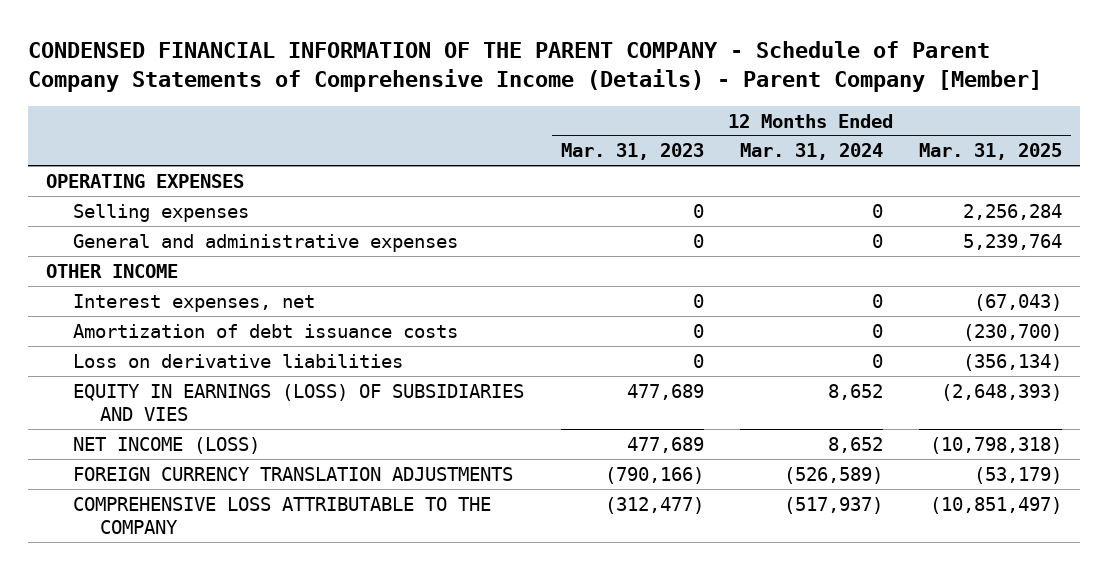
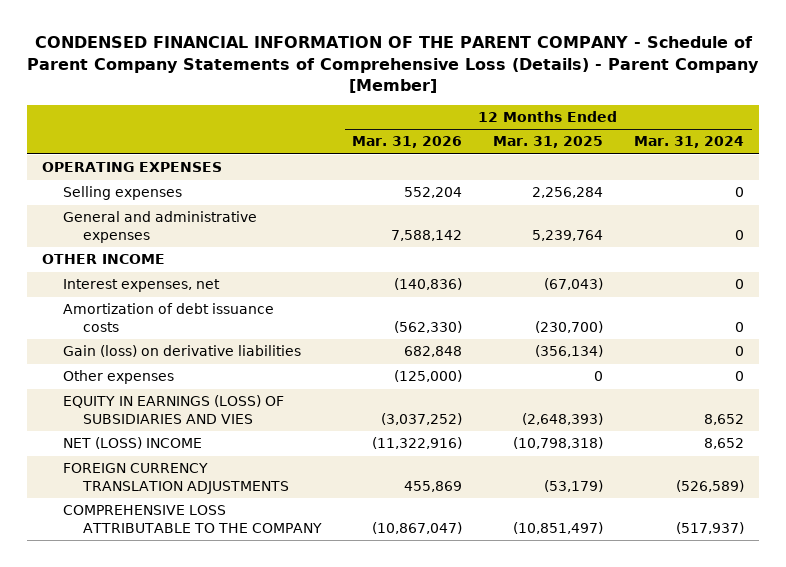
- CONDENSED FINANCIAL INFORMATION OF THE PARENT COMPANY - Schedule of Parent Company Statements of Comprehensive Income (Details) - Parent Company [Member]
+ CONDENSED FINANCIAL INFORMATION OF THE PARENT COMPANY - Schedule of Parent Company Statements of Comprehensive Loss (Details) - Parent Company [Member]
- | 12 Months Ended Mar. 31, 2023 | 12 Months Ended Mar. 31, 2024 | 12 Months Ended Mar. 31, 2025
+ | 12 Months Ended Mar. 31, 2026 | 12 Months Ended Mar. 31, 2025 | 12 Months Ended Mar. 31, 2024
- Loss on derivative liabilities | 0 | 0 | (356,134)
+ Gain (loss) on derivative liabilities | 682,848 | (356,134) | 0
+ Other expenses | (125,000) | 0 | 0
- NET INCOME (LOSS) | 477,689 | 8,652 | (10,798,318)
+ NET (LOSS) INCOME | (11,322,916) | (10,798,318) | 8,652

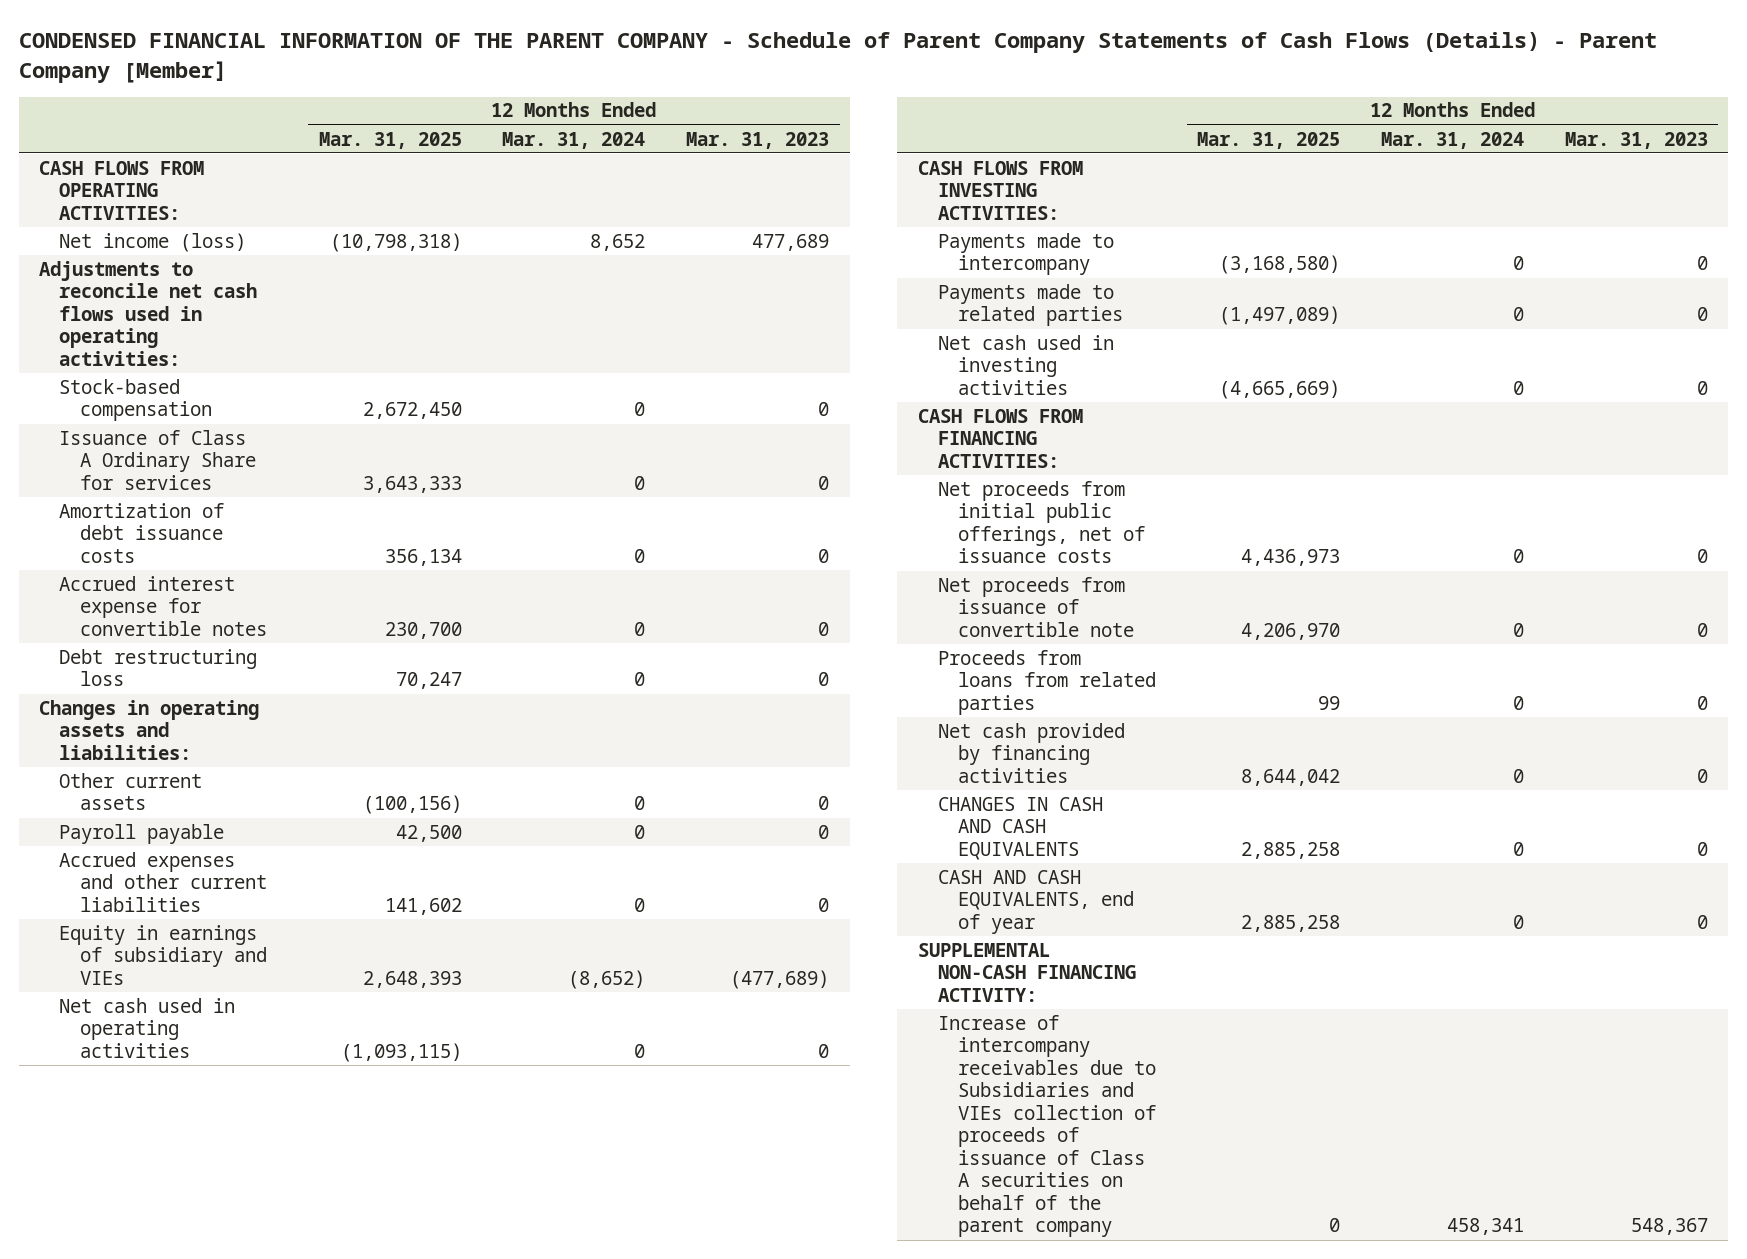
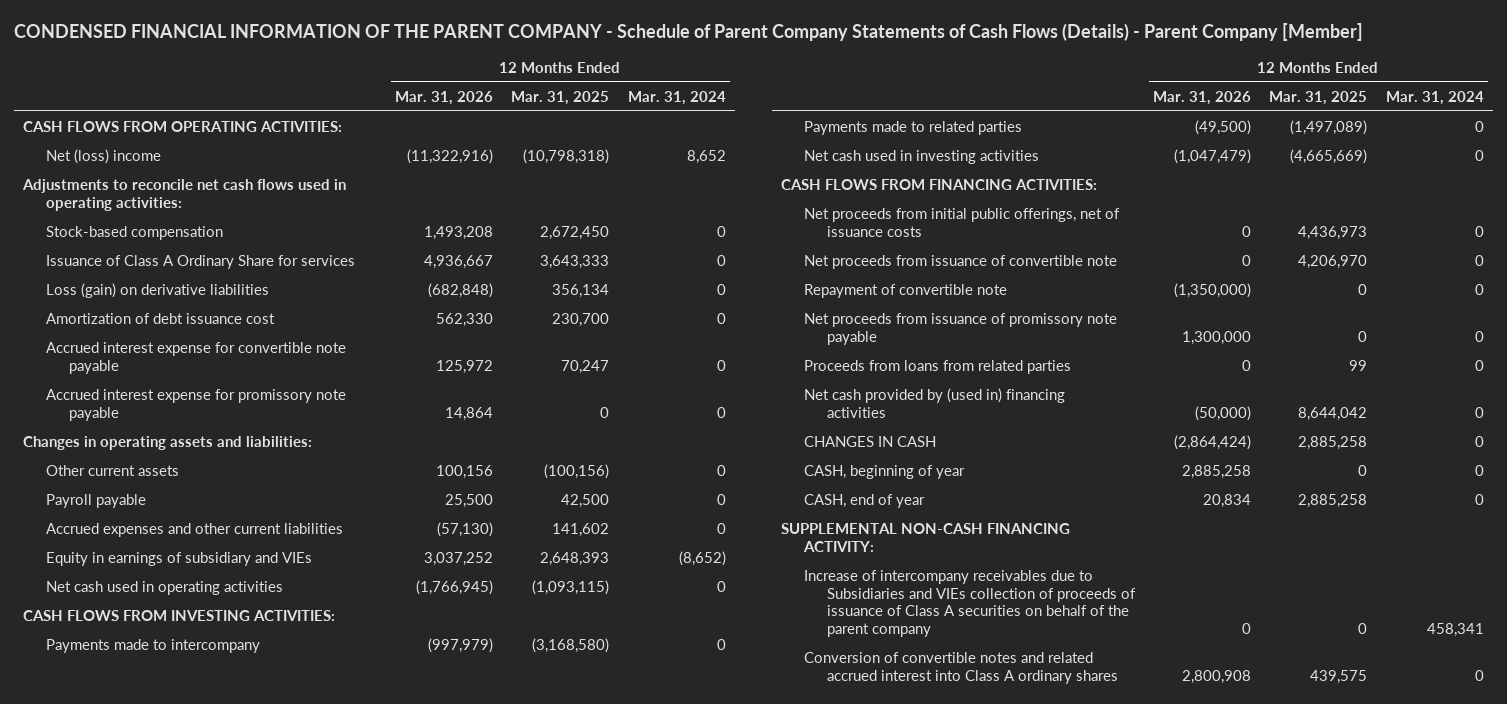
- | 12 Months Ended Mar. 31, 2025 | 12 Months Ended Mar. 31, 2024 | 12 Months Ended Mar. 31, 2023
+ | 12 Months Ended Mar. 31, 2026 | 12 Months Ended Mar. 31, 2025 | 12 Months Ended Mar. 31, 2024
- Net income (loss) | (10,798,318) | 8,652 | 477,689
+ Net (loss) income | (11,322,916) | (10,798,318) | 8,652
- Amortization of debt issuance costs | 356,134 | 0 | 0
- Accrued interest expense for convertible notes | 230,700 | 0 | 0
- Debt restructuring loss | 70,247 | 0 | 0
+ Loss (gain) on derivative liabilities | (682,848) | 356,134 | 0
+ Amortization of debt issuance cost | 562,330 | 230,700 | 0
+ Accrued interest expense for convertible note payable | 125,972 | 70,247 | 0
+ Accrued interest expense for promissory note payable | 14,864 | 0 | 0
+ Repayment of convertible note | (1,350,000) | 0 | 0
+ Net proceeds from issuance of promissory note payable | 1,300,000 | 0 | 0
- Net cash provided by financing activities | 8,644,042 | 0 | 0
- CHANGES IN CASH AND CASH EQUIVALENTS | 2,885,258 | 0 | 0
- CASH AND CASH EQUIVALENTS, end of year | 2,885,258 | 0 | 0
+ Net cash provided by (used in) financing activities | (50,000) | 8,644,042 | 0
+ CHANGES IN CASH | (2,864,424) | 2,885,258 | 0
+ CASH, beginning of year | 2,885,258 | 0 | 0
+ CASH, end of year | 20,834 | 2,885,258 | 0
+ Conversion of convertible notes and related accrued interest into Class A ordinary shares | 2,800,908 | 439,575 | 0

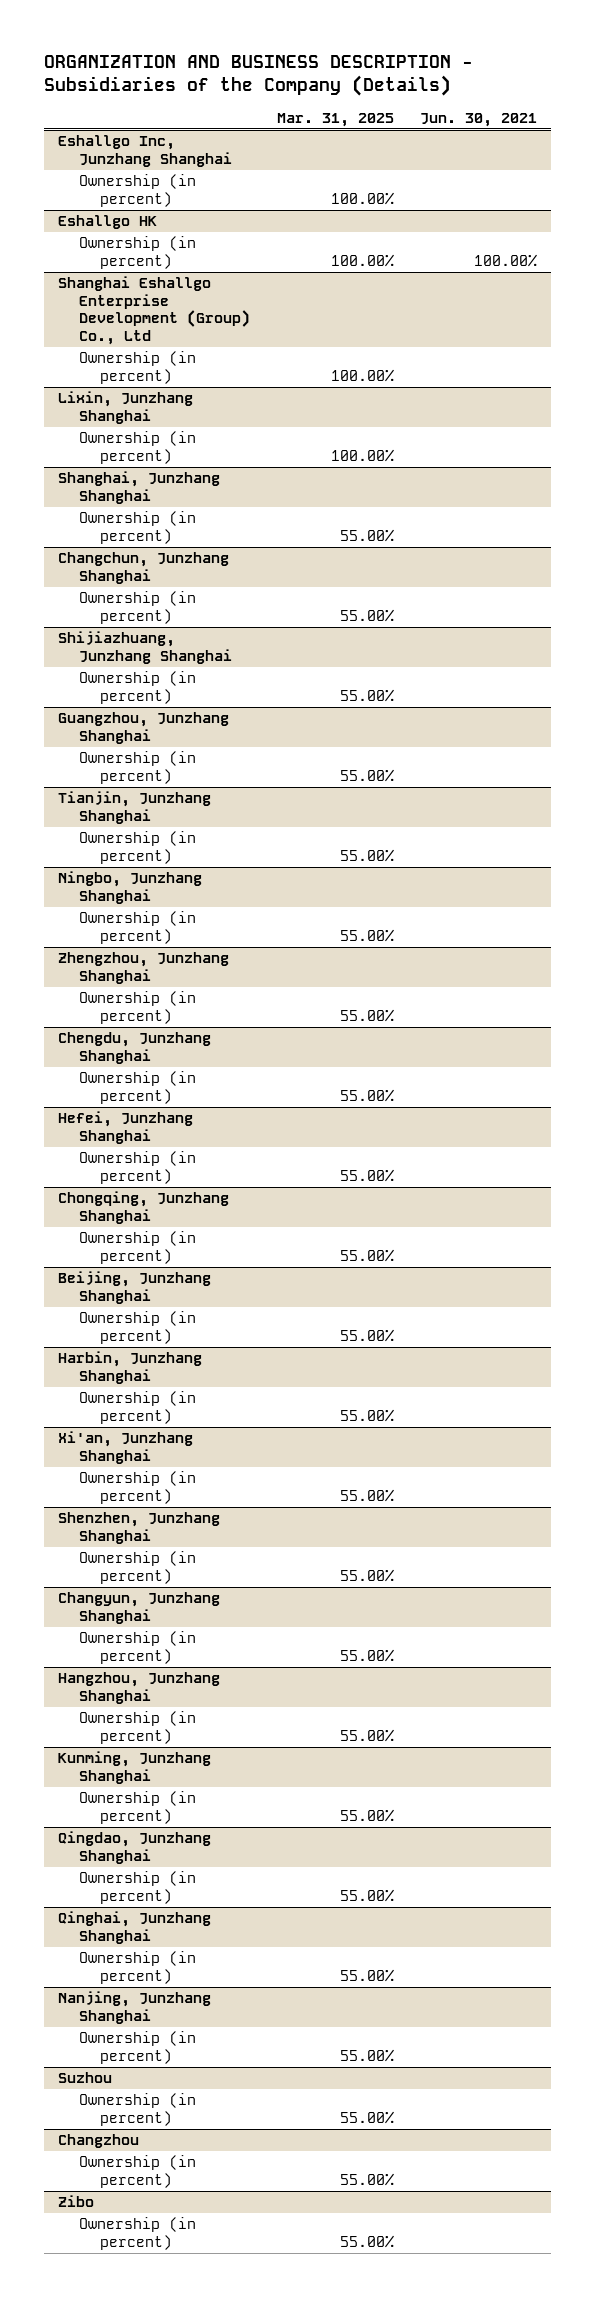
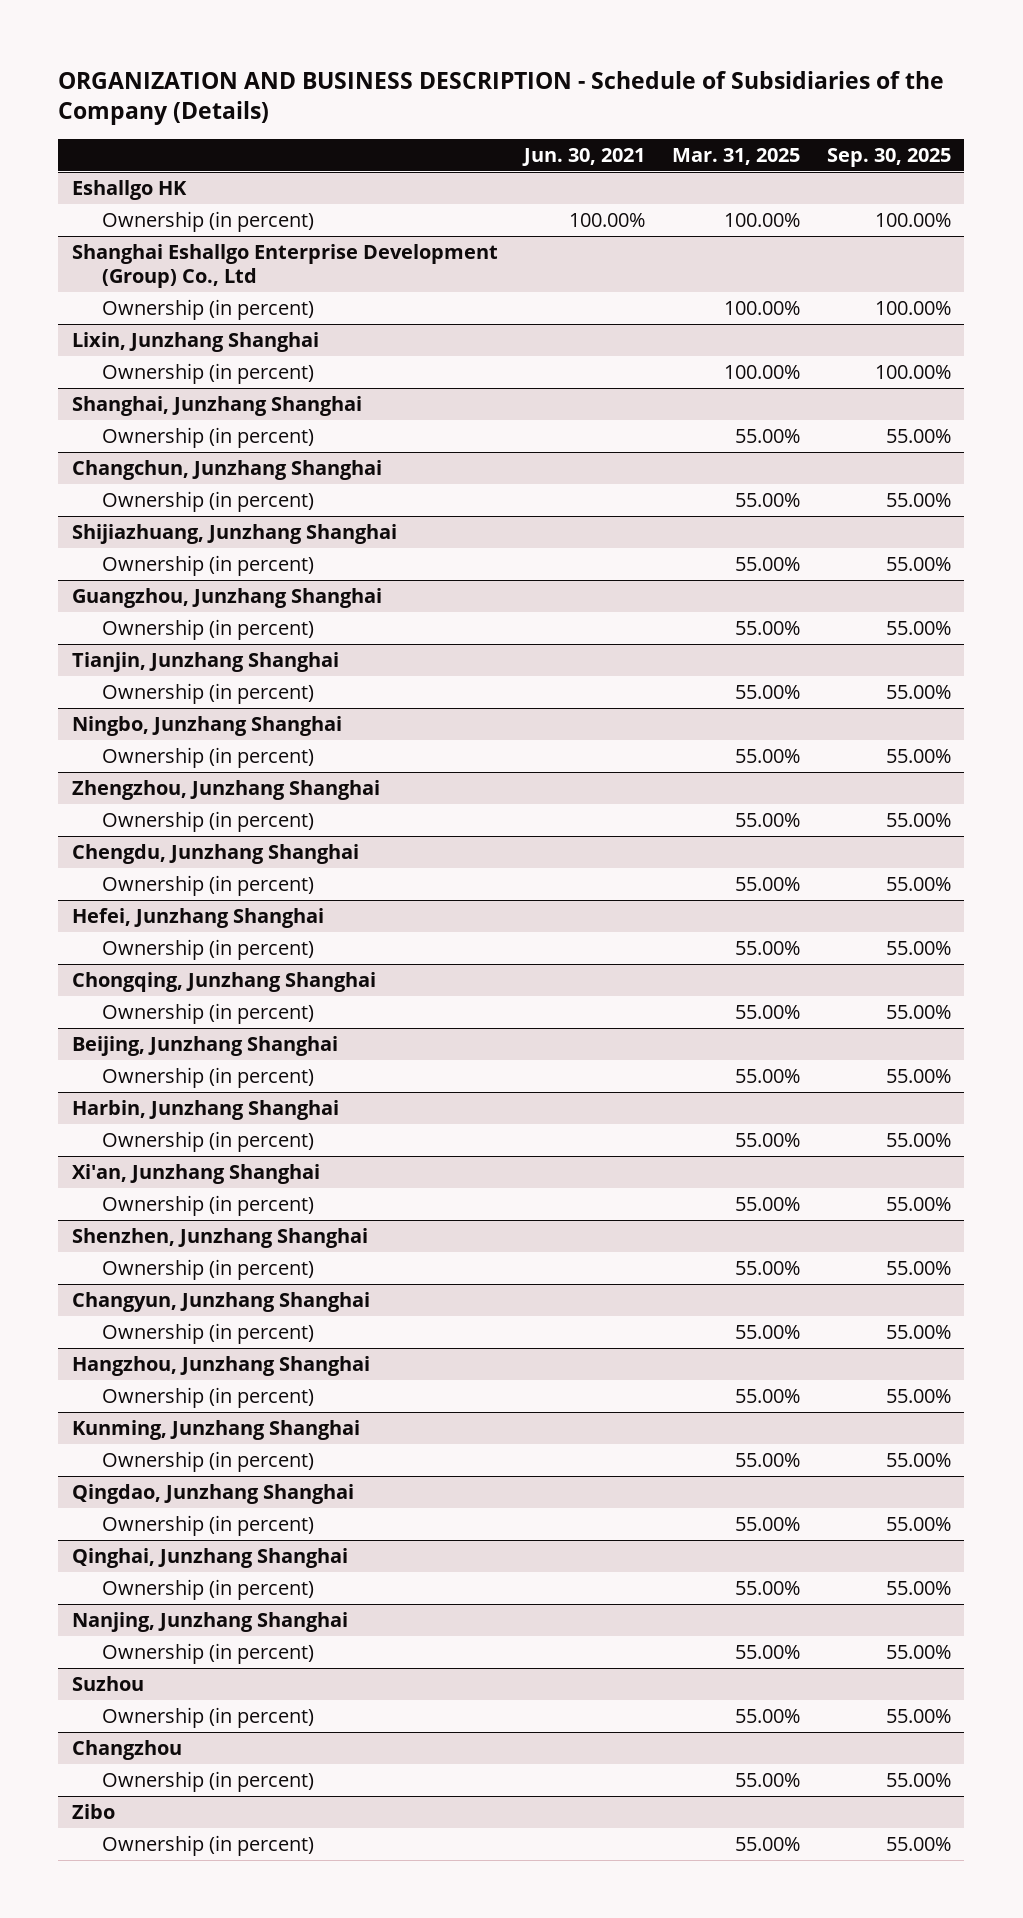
- ORGANIZATION AND BUSINESS DESCRIPTION - Subsidiaries of the Company (Details)
+ ORGANIZATION AND BUSINESS DESCRIPTION - Schedule of Subsidiaries of the Company (Details)
- | Mar. 31, 2025 | Jun. 30, 2021
+ | Jun. 30, 2021 | Mar. 31, 2025 | Sep. 30, 2025
- Eshallgo Inc, Junzhang Shanghai
- Ownership (in percent) | 100.00% |

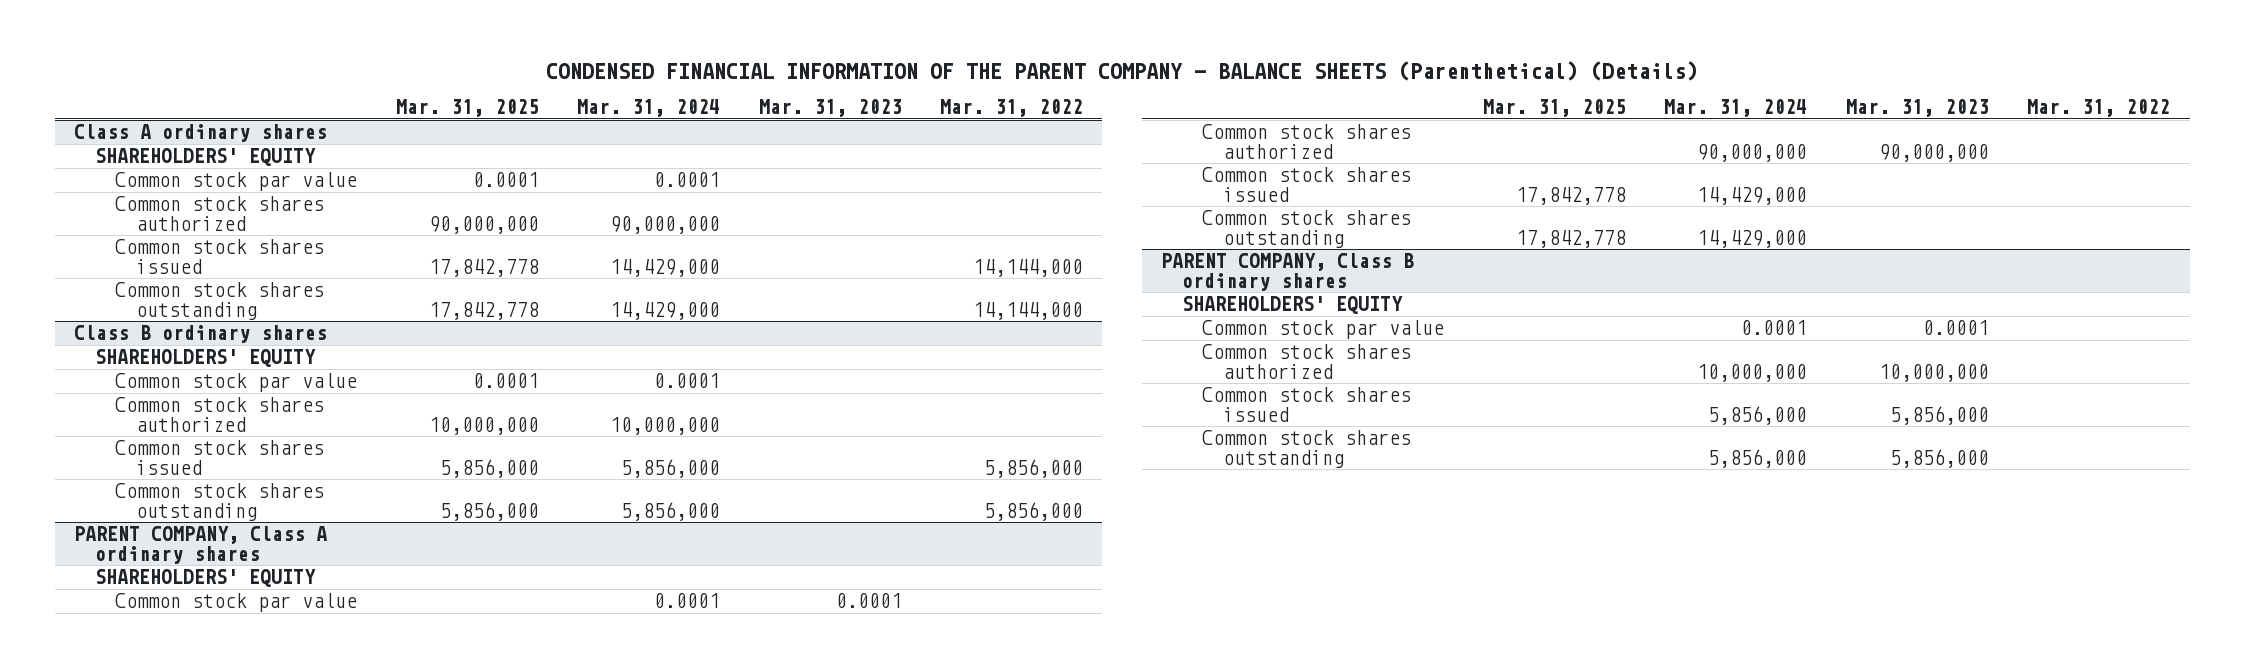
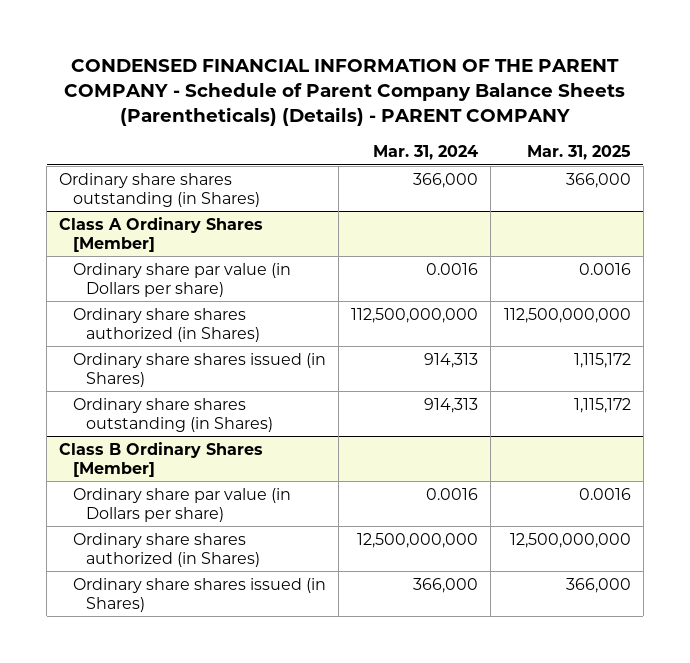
- CONDENSED FINANCIAL INFORMATION OF THE PARENT COMPANY - BALANCE SHEETS (Parenthetical) (Details)
+ CONDENSED FINANCIAL INFORMATION OF THE PARENT COMPANY - Schedule of Parent Company Balance Sheets (Parentheticals) (Details) - PARENT COMPANY
- | Mar. 31, 2025 | Mar. 31, 2024 | Mar. 31, 2023 | Mar. 31, 2022
+ | Mar. 31, 2024 | Mar. 31, 2025
- Class A ordinary shares
- SHAREHOLDERS' EQUITY
- Common stock par value | 0.0001 | 0.0001 | |
- Common stock shares authorized | 90,000,000 | 90,000,000 | |
- Common stock shares issued | 17,842,778 | 14,429,000 | | 14,144,000
- Common stock shares outstanding | 17,842,778 | 14,429,000 | | 14,144,000
- Class B ordinary shares
- SHAREHOLDERS' EQUITY
- Common stock par value | 0.0001 | 0.0001 | |
- Common stock shares authorized | 10,000,000 | 10,000,000 | |
- Common stock shares issued | 5,856,000 | 5,856,000 | | 5,856,000
- Common stock shares outstanding | 5,856,000 | 5,856,000 | | 5,856,000
- PARENT COMPANY, Class A ordinary shares
- SHAREHOLDERS' EQUITY
- Common stock par value | | 0.0001 | 0.0001 |
- Common stock shares authorized | | 90,000,000 | 90,000,000 |
- Common stock shares issued | 17,842,778 | 14,429,000 | |
- Common stock shares outstanding | 17,842,778 | 14,429,000 | |
- PARENT COMPANY, Class B ordinary shares
- SHAREHOLDERS' EQUITY
- Common stock par value | | 0.0001 | 0.0001 |
- Common stock shares authorized | | 10,000,000 | 10,000,000 |
- Common stock shares issued | | 5,856,000 | 5,856,000 |
- Common stock shares outstanding | | 5,856,000 | 5,856,000 |
+ Ordinary share shares outstanding (in Shares) | 366,000 | 366,000
+ Class A Ordinary Shares [Member]
+ Ordinary share par value (in Dollars per share) | 0.0016 | 0.0016
+ Ordinary share shares authorized (in Shares) | 112,500,000,000 | 112,500,000,000
+ Ordinary share shares issued (in Shares) | 914,313 | 1,115,172
+ Ordinary share shares outstanding (in Shares) | 914,313 | 1,115,172
+ Class B Ordinary Shares [Member]
+ Ordinary share par value (in Dollars per share) | 0.0016 | 0.0016
+ Ordinary share shares authorized (in Shares) | 12,500,000,000 | 12,500,000,000
+ Ordinary share shares issued (in Shares) | 366,000 | 366,000

